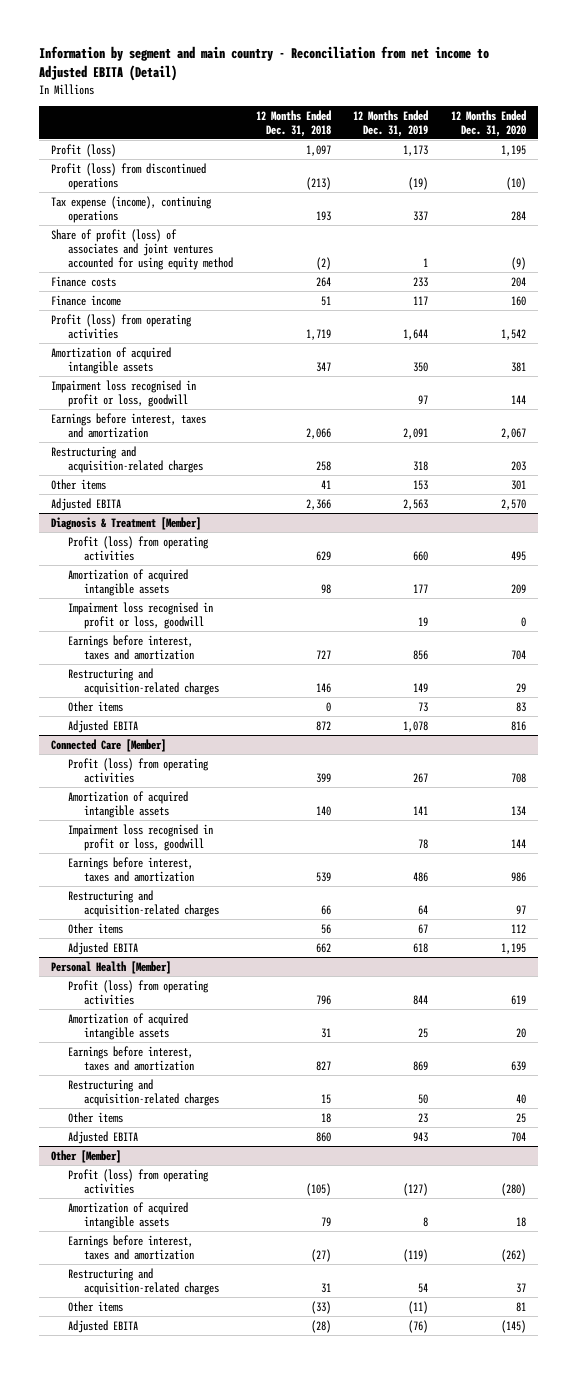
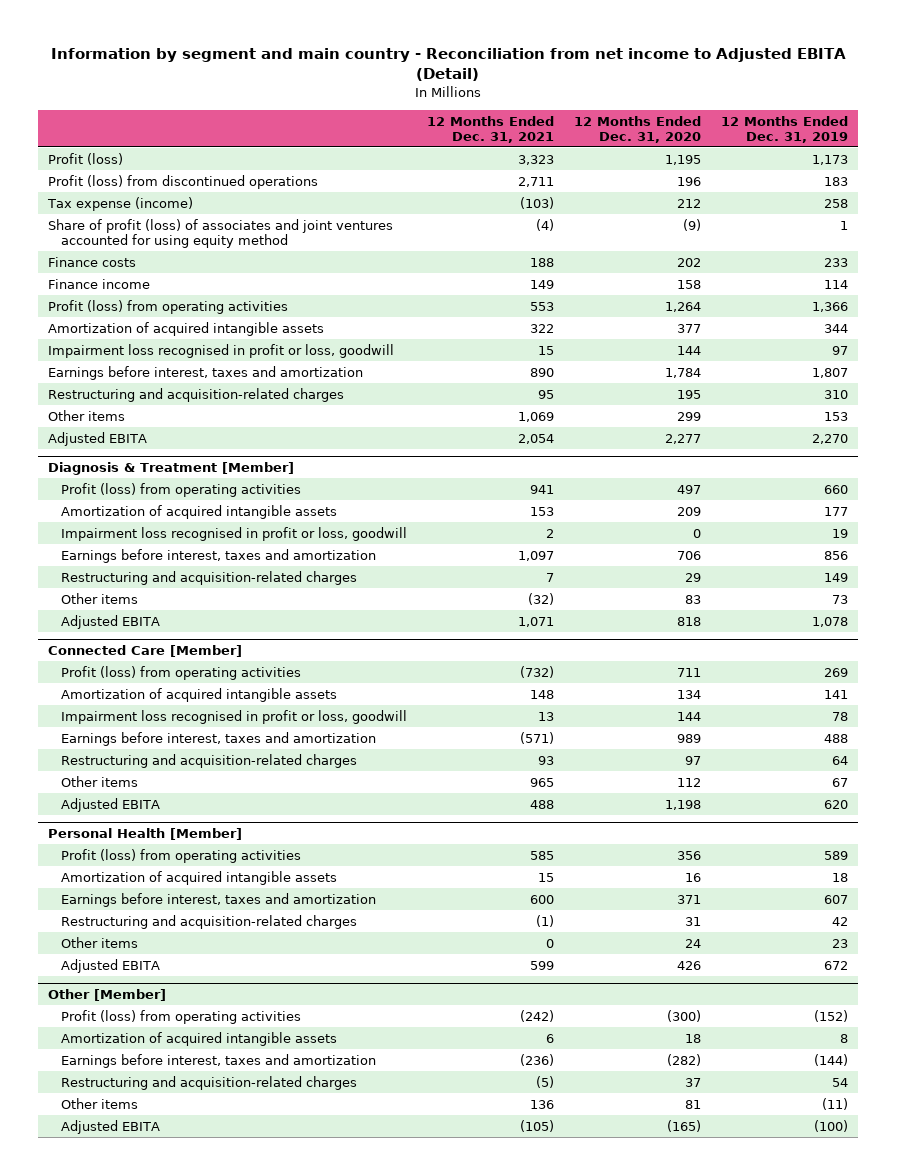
- | 12 Months Ended Dec. 31, 2018 | 12 Months Ended Dec. 31, 2019 | 12 Months Ended Dec. 31, 2020
+ | 12 Months Ended Dec. 31, 2021 | 12 Months Ended Dec. 31, 2020 | 12 Months Ended Dec. 31, 2019
- Profit (loss) from discontinued operations | (213) | (19) | (10)
- Tax expense (income), continuing operations | 193 | 337 | 284
+ Profit (loss) from discontinued operations | 2,711 | 196 | 183
+ Tax expense (income) | (103) | 212 | 258
- Finance costs | 264 | 233 | 204
- Finance income | 51 | 117 | 160
- Profit (loss) from operating activities | 1,719 | 1,644 | 1,542
- Amortization of acquired intangible assets | 347 | 350 | 381
+ Finance costs | 188 | 202 | 233
+ Finance income | 149 | 158 | 114
+ Profit (loss) from operating activities | 553 | 1,264 | 1,366
+ Amortization of acquired intangible assets | 322 | 377 | 344
- Earnings before interest, taxes and amortization | 2,066 | 2,091 | 2,067
- Restructuring and acquisition-related charges | 258 | 318 | 203
- Other items | 41 | 153 | 301
- Adjusted EBITA | 2,366 | 2,563 | 2,570
+ Earnings before interest, taxes and amortization | 890 | 1,784 | 1,807
+ Restructuring and acquisition-related charges | 95 | 195 | 310
+ Other items | 1,069 | 299 | 153
+ Adjusted EBITA | 2,054 | 2,277 | 2,270
@ Diagnosis & Treatment [Member]
- Profit (loss) from operating activities | 629 | 660 | 495
+ Profit (loss) from operating activities | 941 | 497 | 660
- Earnings before interest, taxes and amortization | 727 | 856 | 704
+ Earnings before interest, taxes and amortization | 1,097 | 706 | 856
- Adjusted EBITA | 872 | 1,078 | 816
+ Adjusted EBITA | 1,071 | 818 | 1,078
@ Connected Care [Member]
- Profit (loss) from operating activities | 399 | 267 | 708
+ Profit (loss) from operating activities | (732) | 711 | 269
- Earnings before interest, taxes and amortization | 539 | 486 | 986
+ Earnings before interest, taxes and amortization | (571) | 989 | 488
- Adjusted EBITA | 662 | 618 | 1,195
+ Adjusted EBITA | 488 | 1,198 | 620
@ Personal Health [Member]
- Profit (loss) from operating activities | 796 | 844 | 619
- Amortization of acquired intangible assets | 31 | 25 | 20
- Earnings before interest, taxes and amortization | 827 | 869 | 639
- Restructuring and acquisition-related charges | 15 | 50 | 40
- Other items | 18 | 23 | 25
- Adjusted EBITA | 860 | 943 | 704
+ Profit (loss) from operating activities | 585 | 356 | 589
+ Amortization of acquired intangible assets | 15 | 16 | 18
+ Earnings before interest, taxes and amortization | 600 | 371 | 607
+ Restructuring and acquisition-related charges | (1) | 31 | 42
+ Other items | 0 | 24 | 23
+ Adjusted EBITA | 599 | 426 | 672
@ Other [Member]
- Profit (loss) from operating activities | (105) | (127) | (280)
+ Profit (loss) from operating activities | (242) | (300) | (152)
- Earnings before interest, taxes and amortization | (27) | (119) | (262)
+ Earnings before interest, taxes and amortization | (236) | (282) | (144)
- Adjusted EBITA | (28) | (76) | (145)
+ Adjusted EBITA | (105) | (165) | (100)

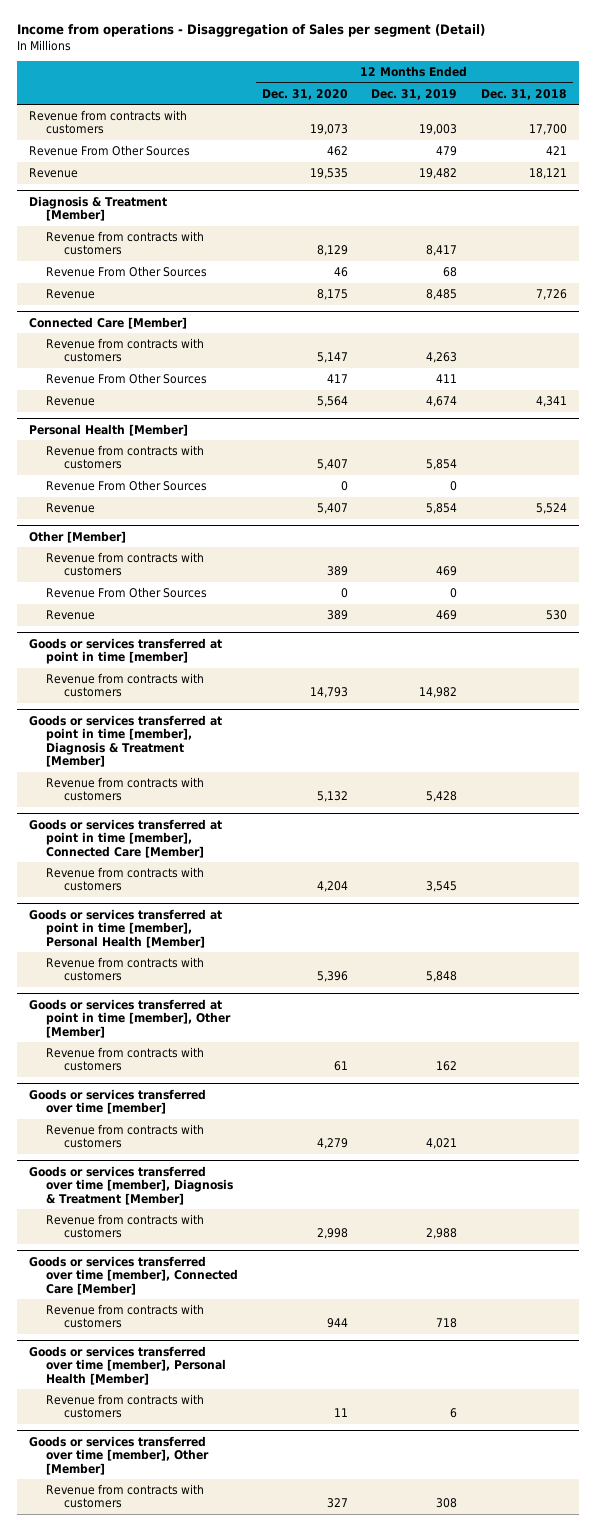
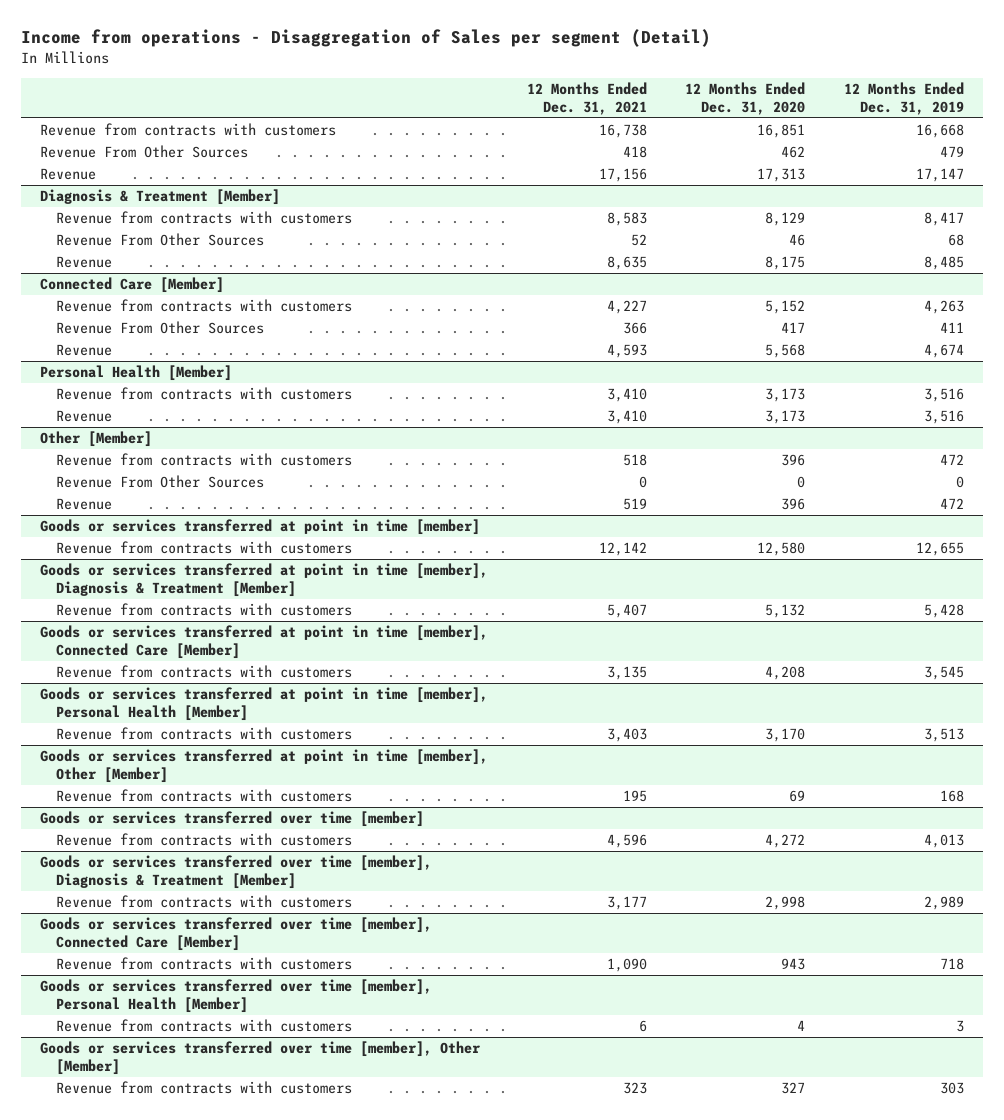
- | 12 Months Ended Dec. 31, 2020 | 12 Months Ended Dec. 31, 2019 | 12 Months Ended Dec. 31, 2018
+ | 12 Months Ended Dec. 31, 2021 | 12 Months Ended Dec. 31, 2020 | 12 Months Ended Dec. 31, 2019
- Revenue from contracts with customers | 19,073 | 19,003 | 17,700
+ Revenue from contracts with customers | 16,738 | 16,851 | 16,668
- Revenue | 19,535 | 19,482 | 18,121
+ Revenue | 17,156 | 17,313 | 17,147
@ Connected Care [Member]
- Revenue from contracts with customers | 5,147 | 4,263 |
+ Revenue from contracts with customers | 4,227 | 5,152 | 4,263
- Revenue | 5,564 | 4,674 | 4,341
+ Revenue | 4,593 | 5,568 | 4,674
@ Personal Health [Member]
- Revenue from contracts with customers | 5,407 | 5,854 |
- Revenue From Other Sources | 0 | 0 |
- Revenue | 5,407 | 5,854 | 5,524
+ Revenue from contracts with customers | 3,410 | 3,173 | 3,516
+ Revenue | 3,410 | 3,173 | 3,516
@ Other [Member]
- Revenue from contracts with customers | 389 | 469 |
+ Revenue from contracts with customers | 518 | 396 | 472
- Revenue | 389 | 469 | 530
+ Revenue | 519 | 396 | 472
@ Goods or services transferred at point in time [member]
- Revenue from contracts with customers | 14,793 | 14,982 |
+ Revenue from contracts with customers | 12,142 | 12,580 | 12,655
@ Goods or services transferred at point in time [member], Connected Care [Member]
- Revenue from contracts with customers | 4,204 | 3,545 |
+ Revenue from contracts with customers | 3,135 | 4,208 | 3,545
@ Goods or services transferred at point in time [member], Personal Health [Member]
- Revenue from contracts with customers | 5,396 | 5,848 |
+ Revenue from contracts with customers | 3,403 | 3,170 | 3,513
@ Goods or services transferred at point in time [member], Other [Member]
- Revenue from contracts with customers | 61 | 162 |
+ Revenue from contracts with customers | 195 | 69 | 168
@ Goods or services transferred over time [member]
- Revenue from contracts with customers | 4,279 | 4,021 |
+ Revenue from contracts with customers | 4,596 | 4,272 | 4,013
@ Goods or services transferred over time [member], Diagnosis & Treatment [Member]
- Revenue from contracts with customers | 2,998 | 2,988 |
+ Revenue from contracts with customers | 3,177 | 2,998 | 2,989
@ Goods or services transferred over time [member], Connected Care [Member]
- Revenue from contracts with customers | 944 | 718 |
+ Revenue from contracts with customers | 1,090 | 943 | 718
@ Goods or services transferred over time [member], Personal Health [Member]
- Revenue from contracts with customers | 11 | 6 |
+ Revenue from contracts with customers | 6 | 4 | 3
@ Goods or services transferred over time [member], Other [Member]
- Revenue from contracts with customers | 327 | 308 |
+ Revenue from contracts with customers | 323 | 327 | 303

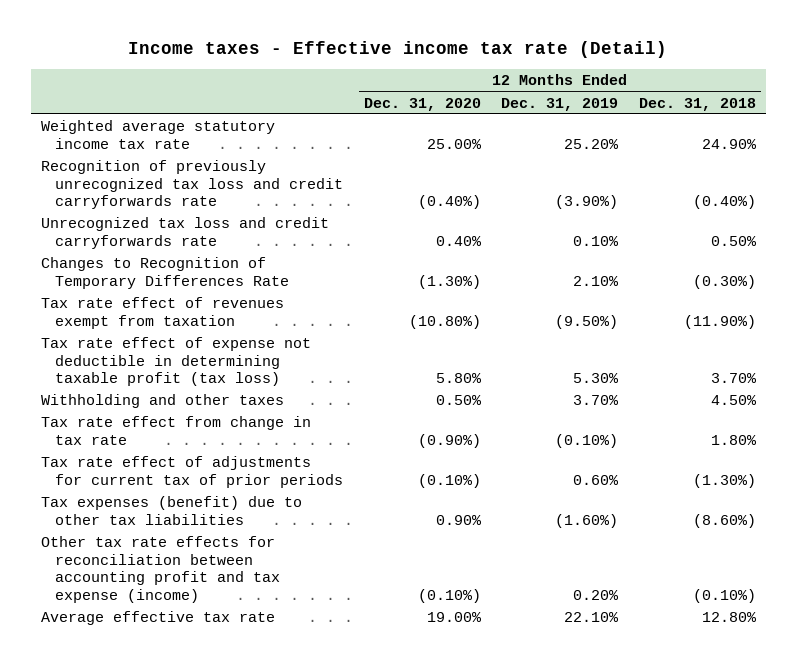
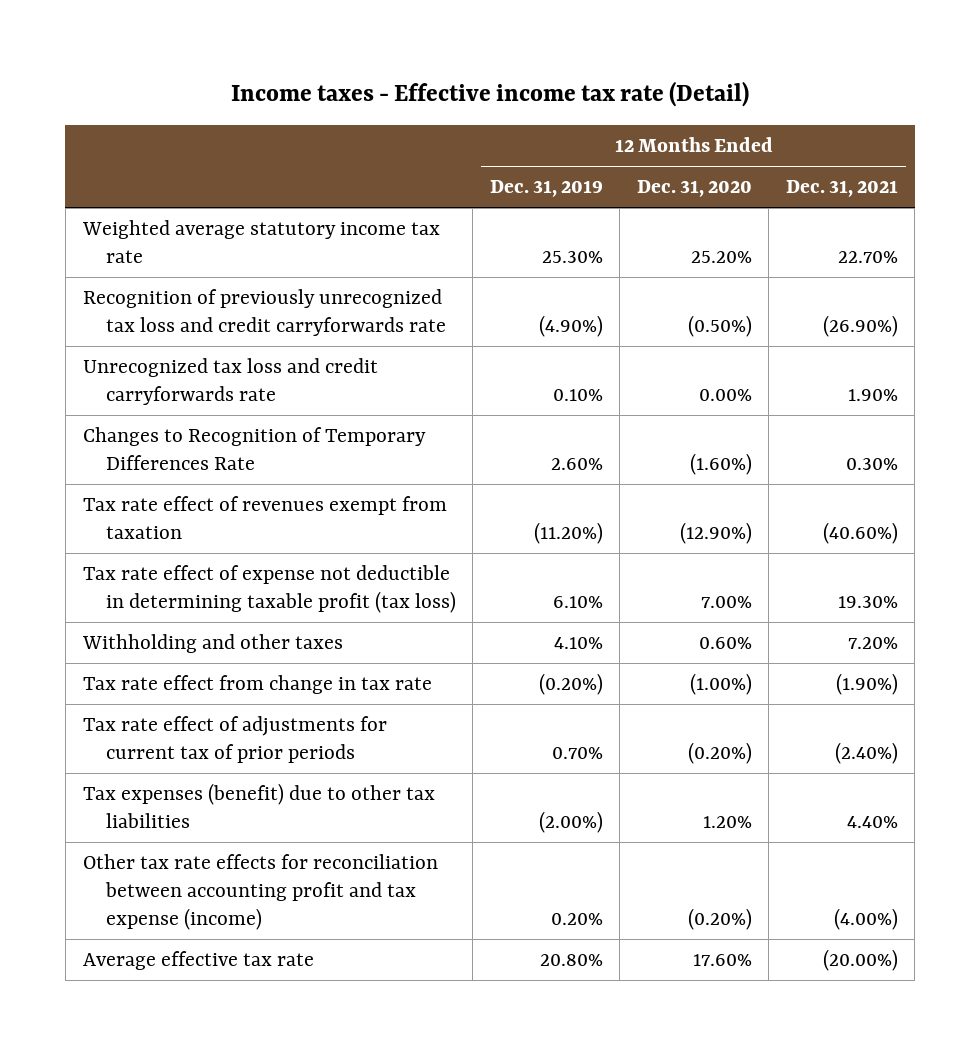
- | 12 Months Ended Dec. 31, 2020 | 12 Months Ended Dec. 31, 2019 | 12 Months Ended Dec. 31, 2018
+ | 12 Months Ended Dec. 31, 2019 | 12 Months Ended Dec. 31, 2020 | 12 Months Ended Dec. 31, 2021
- Weighted average statutory income tax rate | 25.00% | 25.20% | 24.90%
- Recognition of previously unrecognized tax loss and credit carryforwards rate | (0.40%) | (3.90%) | (0.40%)
- Unrecognized tax loss and credit carryforwards rate | 0.40% | 0.10% | 0.50%
- Changes to Recognition of Temporary Differences Rate | (1.30%) | 2.10% | (0.30%)
- Tax rate effect of revenues exempt from taxation | (10.80%) | (9.50%) | (11.90%)
- Tax rate effect of expense not deductible in determining taxable profit (tax loss) | 5.80% | 5.30% | 3.70%
- Withholding and other taxes | 0.50% | 3.70% | 4.50%
- Tax rate effect from change in tax rate | (0.90%) | (0.10%) | 1.80%
- Tax rate effect of adjustments for current tax of prior periods | (0.10%) | 0.60% | (1.30%)
- Tax expenses (benefit) due to other tax liabilities | 0.90% | (1.60%) | (8.60%)
- Other tax rate effects for reconciliation between accounting profit and tax expense (income) | (0.10%) | 0.20% | (0.10%)
- Average effective tax rate | 19.00% | 22.10% | 12.80%
+ Weighted average statutory income tax rate | 25.30% | 25.20% | 22.70%
+ Recognition of previously unrecognized tax loss and credit carryforwards rate | (4.90%) | (0.50%) | (26.90%)
+ Unrecognized tax loss and credit carryforwards rate | 0.10% | 0.00% | 1.90%
+ Changes to Recognition of Temporary Differences Rate | 2.60% | (1.60%) | 0.30%
+ Tax rate effect of revenues exempt from taxation | (11.20%) | (12.90%) | (40.60%)
+ Tax rate effect of expense not deductible in determining taxable profit (tax loss) | 6.10% | 7.00% | 19.30%
+ Withholding and other taxes | 4.10% | 0.60% | 7.20%
+ Tax rate effect from change in tax rate | (0.20%) | (1.00%) | (1.90%)
+ Tax rate effect of adjustments for current tax of prior periods | 0.70% | (0.20%) | (2.40%)
+ Tax expenses (benefit) due to other tax liabilities | (2.00%) | 1.20% | 4.40%
+ Other tax rate effects for reconciliation between accounting profit and tax expense (income) | 0.20% | (0.20%) | (4.00%)
+ Average effective tax rate | 20.80% | 17.60% | (20.00%)

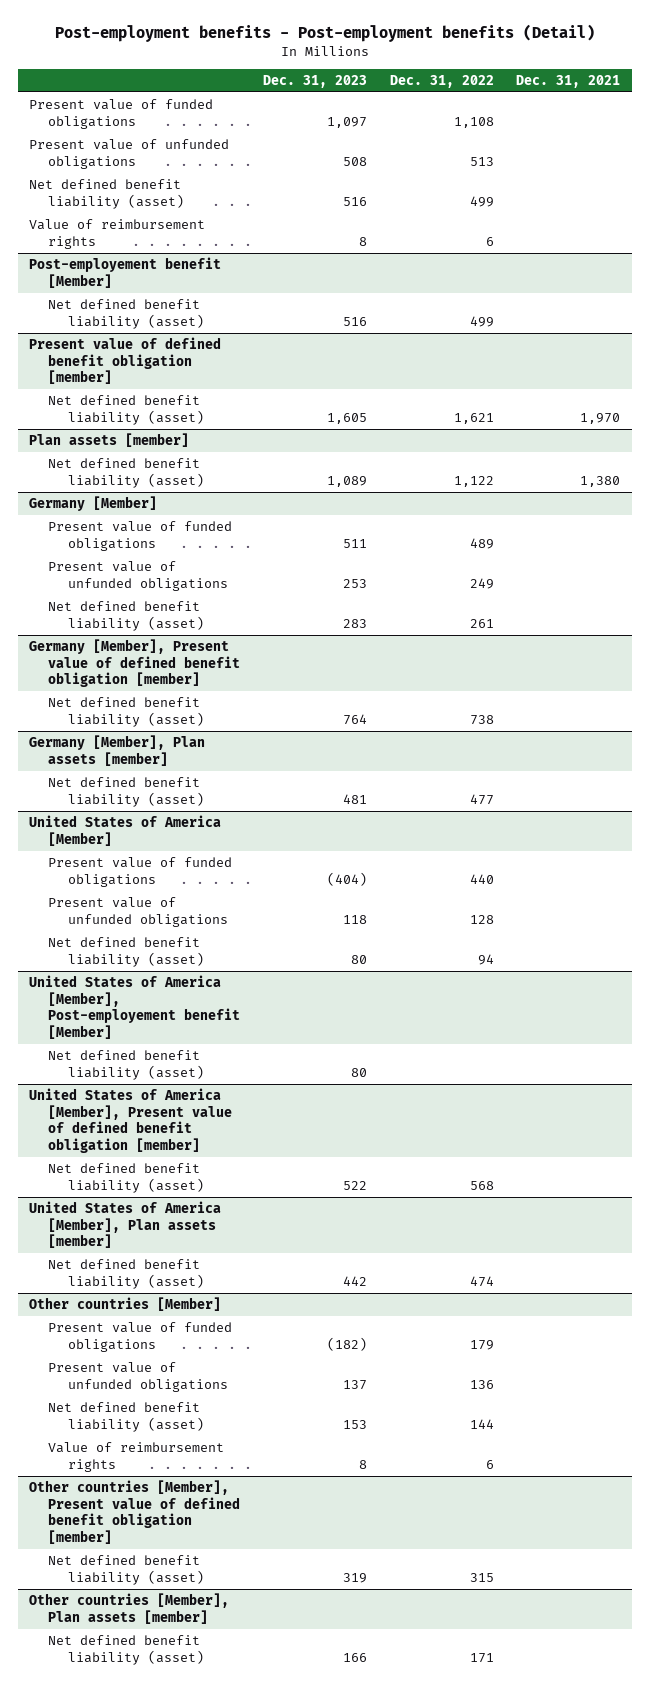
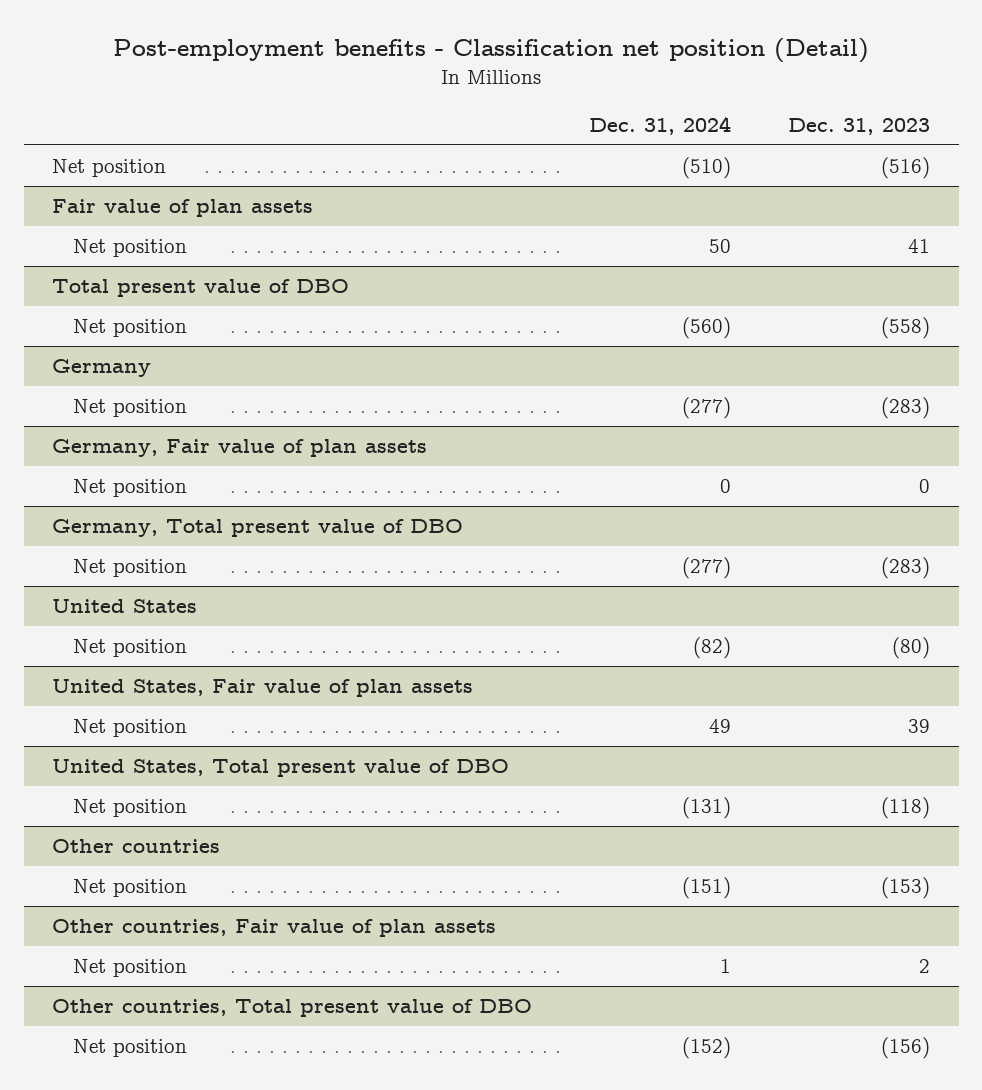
- Post-employment benefits - Post-employment benefits (Detail)
+ Post-employment benefits - Classification net position (Detail)
- | Dec. 31, 2023 | Dec. 31, 2022 | Dec. 31, 2021
+ | Dec. 31, 2024 | Dec. 31, 2023
- Present value of funded obligations | 1,097 | 1,108 |
- Present value of unfunded obligations | 508 | 513 |
- Net defined benefit liability (asset) | 516 | 499 |
- Value of reimbursement rights | 8 | 6 |
- Post-employement benefit [Member]
- Net defined benefit liability (asset) | 516 | 499 |
- Present value of defined benefit obligation [member]
- Net defined benefit liability (asset) | 1,605 | 1,621 | 1,970
- Plan assets [member]
- Net defined benefit liability (asset) | 1,089 | 1,122 | 1,380
- Germany [Member]
- Present value of funded obligations | 511 | 489 |
- Present value of unfunded obligations | 253 | 249 |
- Net defined benefit liability (asset) | 283 | 261 |
- Germany [Member], Present value of defined benefit obligation [member]
- Net defined benefit liability (asset) | 764 | 738 |
- Germany [Member], Plan assets [member]
- Net defined benefit liability (asset) | 481 | 477 |
- United States of America [Member]
- Present value of funded obligations | (404) | 440 |
- Present value of unfunded obligations | 118 | 128 |
- Net defined benefit liability (asset) | 80 | 94 |
- United States of America [Member], Post-employement benefit [Member]
- Net defined benefit liability (asset) | 80 | |
- United States of America [Member], Present value of defined benefit obligation [member]
- Net defined benefit liability (asset) | 522 | 568 |
- United States of America [Member], Plan assets [member]
- Net defined benefit liability (asset) | 442 | 474 |
- Other countries [Member]
- Present value of funded obligations | (182) | 179 |
- Present value of unfunded obligations | 137 | 136 |
- Net defined benefit liability (asset) | 153 | 144 |
- Value of reimbursement rights | 8 | 6 |
- Other countries [Member], Present value of defined benefit obligation [member]
- Net defined benefit liability (asset) | 319 | 315 |
- Other countries [Member], Plan assets [member]
- Net defined benefit liability (asset) | 166 | 171 |
+ Net position | (510) | (516)
+ Fair value of plan assets
+ Net position | 50 | 41
+ Total present value of DBO
+ Net position | (560) | (558)
+ Germany
+ Net position | (277) | (283)
+ Germany, Fair value of plan assets
+ Net position | 0 | 0
+ Germany, Total present value of DBO
+ Net position | (277) | (283)
+ United States
+ Net position | (82) | (80)
+ United States, Fair value of plan assets
+ Net position | 49 | 39
+ United States, Total present value of DBO
+ Net position | (131) | (118)
+ Other countries
+ Net position | (151) | (153)
+ Other countries, Fair value of plan assets
+ Net position | 1 | 2
+ Other countries, Total present value of DBO
+ Net position | (152) | (156)

